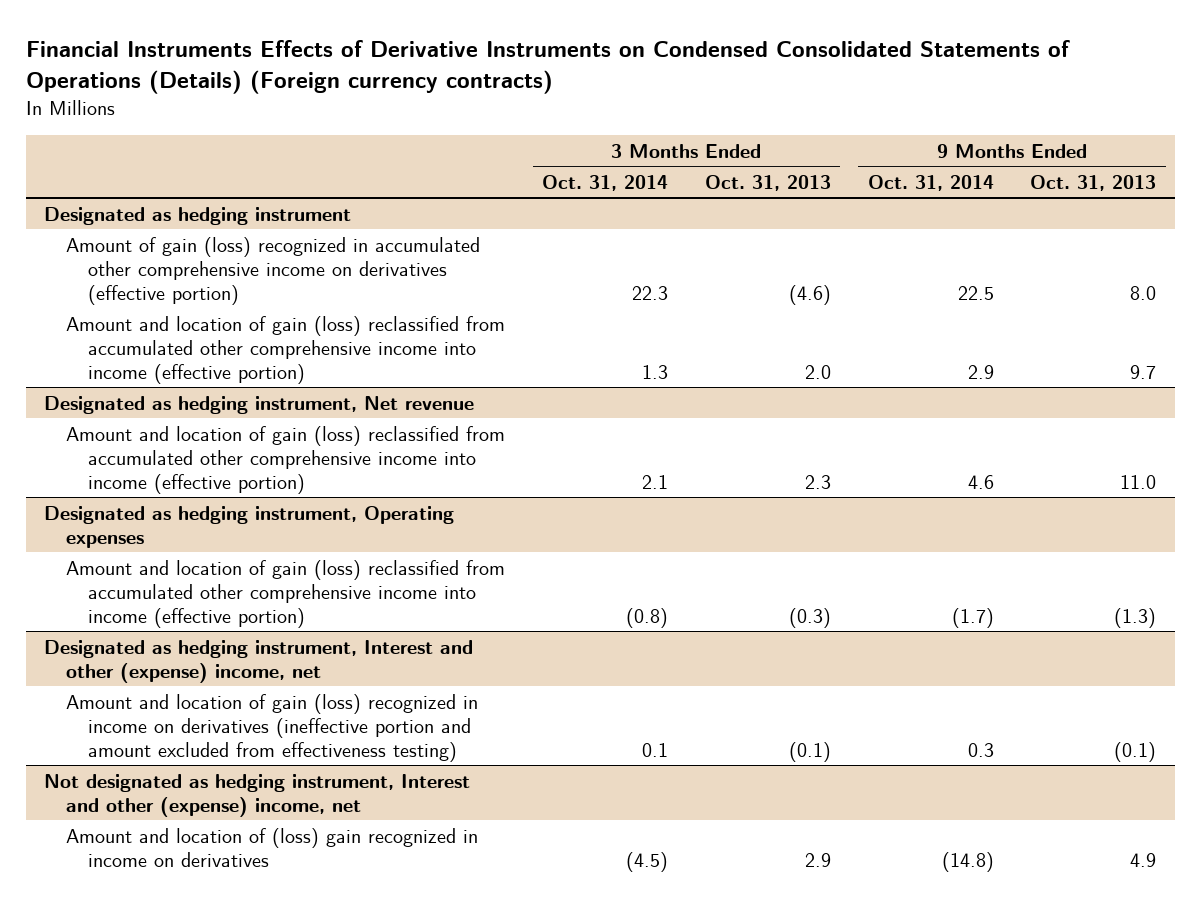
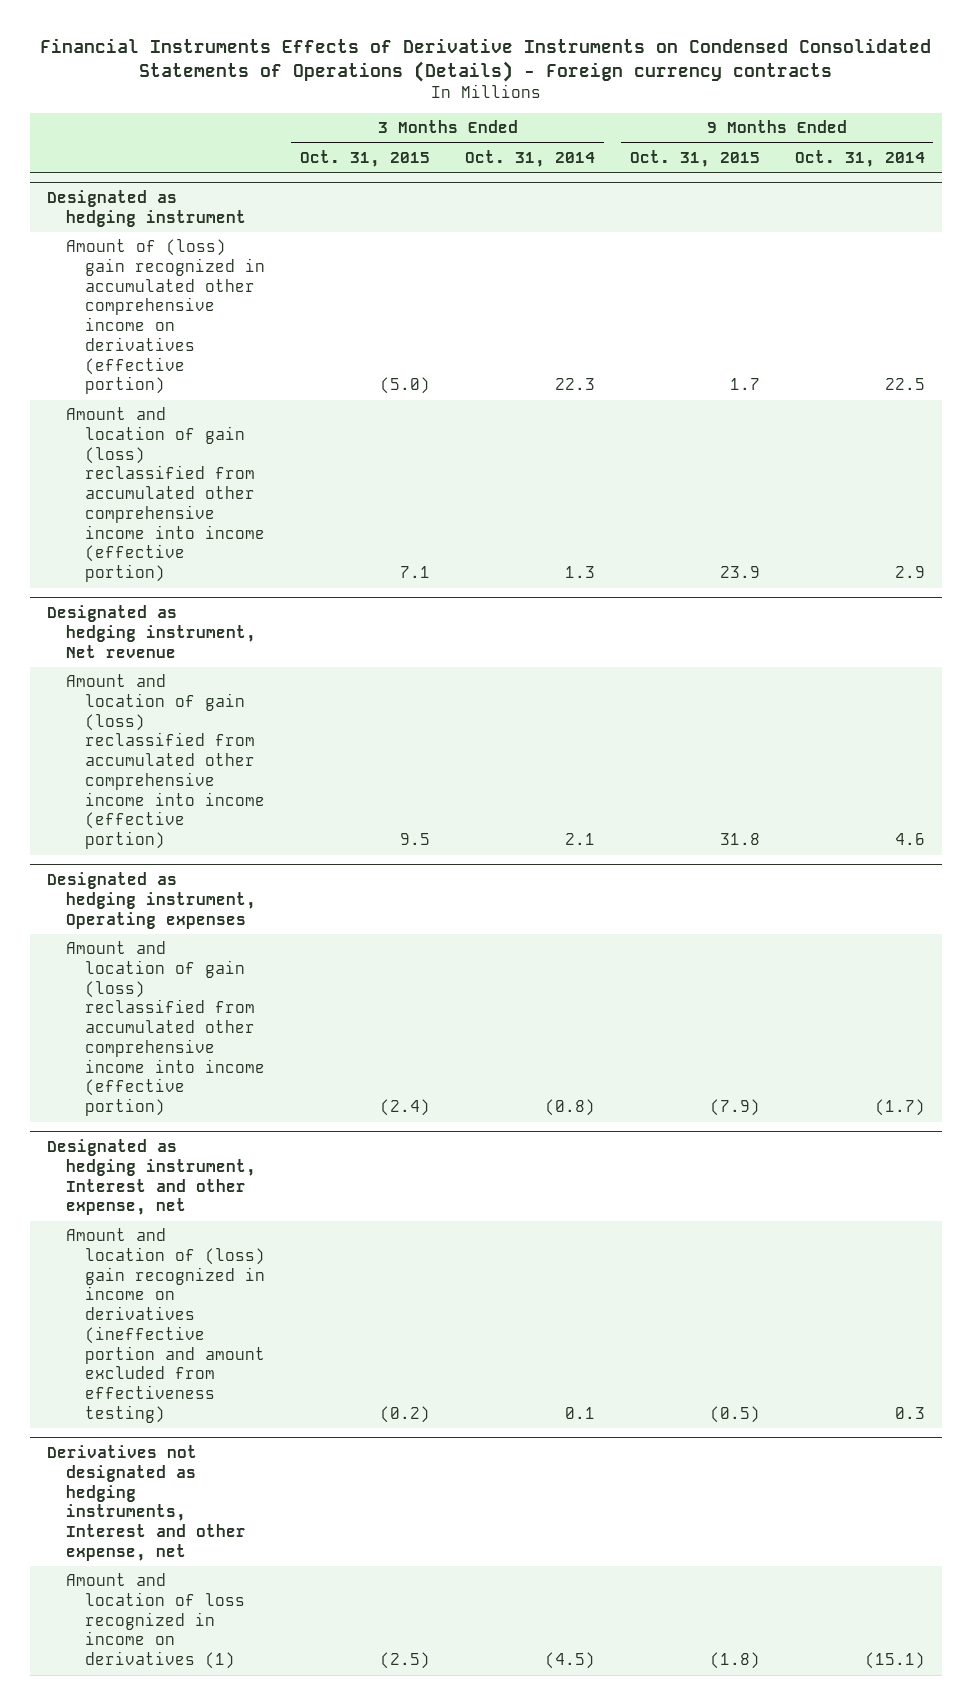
- Financial Instruments Effects of Derivative Instruments on Condensed Consolidated Statements of Operations (Details) (Foreign currency contracts)
+ Financial Instruments Effects of Derivative Instruments on Condensed Consolidated Statements of Operations (Details) - Foreign currency contracts
- | 3 Months Ended Oct. 31, 2014 | 3 Months Ended Oct. 31, 2013 | 9 Months Ended Oct. 31, 2014 | 9 Months Ended Oct. 31, 2013
+ | 3 Months Ended Oct. 31, 2015 | 3 Months Ended Oct. 31, 2014 | 9 Months Ended Oct. 31, 2015 | 9 Months Ended Oct. 31, 2014
@ Designated as hedging instrument
- Amount of gain (loss) recognized in accumulated other comprehensive income on derivatives (effective portion) | 22.3 | (4.6) | 22.5 | 8.0
+ Amount of (loss) gain recognized in accumulated other comprehensive income on derivatives (effective portion) | (5.0) | 22.3 | 1.7 | 22.5
- Designated as hedging instrument, Interest and other (expense) income, net
- Amount and location of gain (loss) recognized in income on derivatives (ineffective portion and amount excluded from effectiveness testing) | 0.1 | (0.1) | 0.3 | (0.1)
- Not designated as hedging instrument, Interest and other (expense) income, net
- Amount and location of (loss) gain recognized in income on derivatives | (4.5) | 2.9 | (14.8) | 4.9
+ Designated as hedging instrument, Interest and other expense, net
+ Amount and location of (loss) gain recognized in income on derivatives (ineffective portion and amount excluded from effectiveness testing) | (0.2) | 0.1 | (0.5) | 0.3
+ Derivatives not designated as hedging instruments, Interest and other expense, net
+ Amount and location of loss recognized in income on derivatives (1) | (2.5) | (4.5) | (1.8) | (15.1)

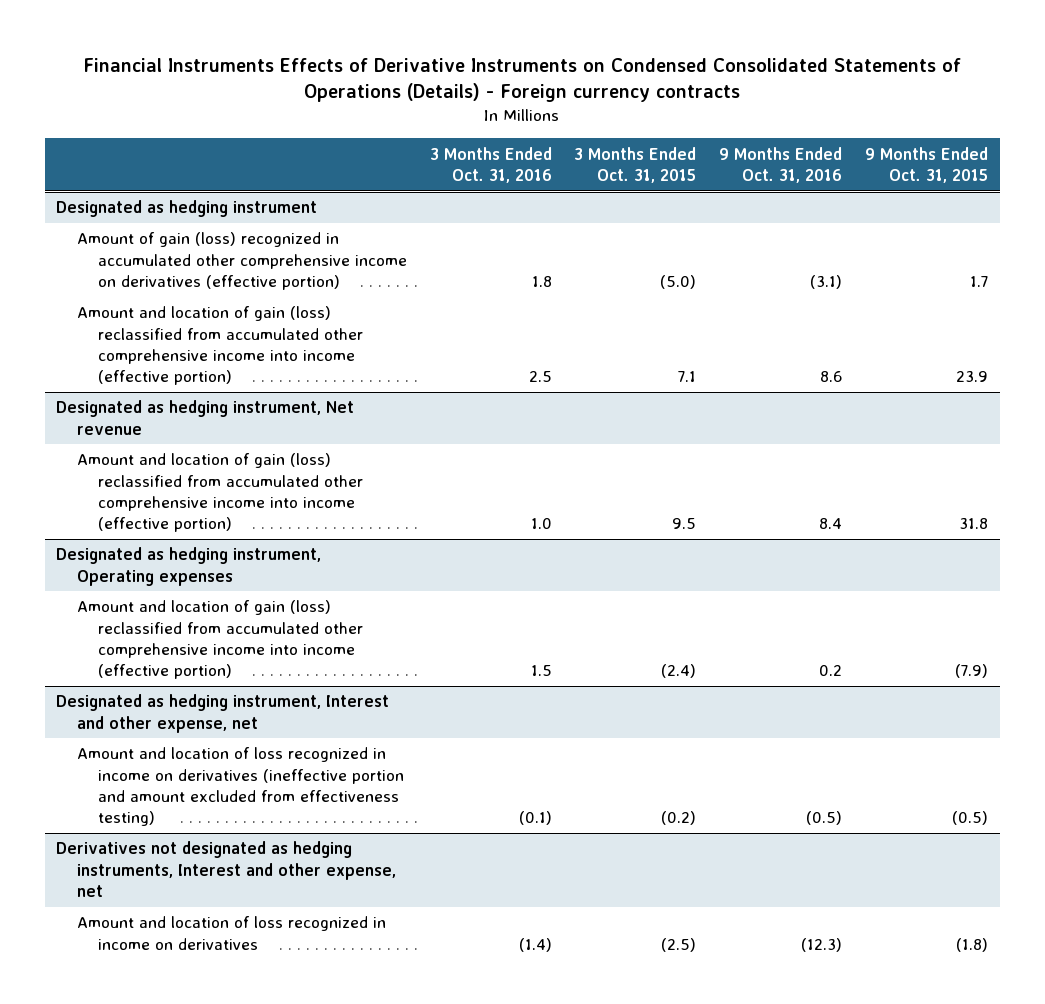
- | 3 Months Ended Oct. 31, 2015 | 3 Months Ended Oct. 31, 2014 | 9 Months Ended Oct. 31, 2015 | 9 Months Ended Oct. 31, 2014
+ | 3 Months Ended Oct. 31, 2016 | 3 Months Ended Oct. 31, 2015 | 9 Months Ended Oct. 31, 2016 | 9 Months Ended Oct. 31, 2015
@ Designated as hedging instrument
- Amount of (loss) gain recognized in accumulated other comprehensive income on derivatives (effective portion) | (5.0) | 22.3 | 1.7 | 22.5
+ Amount of gain (loss) recognized in accumulated other comprehensive income on derivatives (effective portion) | 1.8 | (5.0) | (3.1) | 1.7
@ Designated as hedging instrument, Interest and other expense, net
- Amount and location of (loss) gain recognized in income on derivatives (ineffective portion and amount excluded from effectiveness testing) | (0.2) | 0.1 | (0.5) | 0.3
+ Amount and location of loss recognized in income on derivatives (ineffective portion and amount excluded from effectiveness testing) | (0.1) | (0.2) | (0.5) | (0.5)
@ Derivatives not designated as hedging instruments, Interest and other expense, net
- Amount and location of loss recognized in income on derivatives (1) | (2.5) | (4.5) | (1.8) | (15.1)
+ Amount and location of loss recognized in income on derivatives | (1.4) | (2.5) | (12.3) | (1.8)

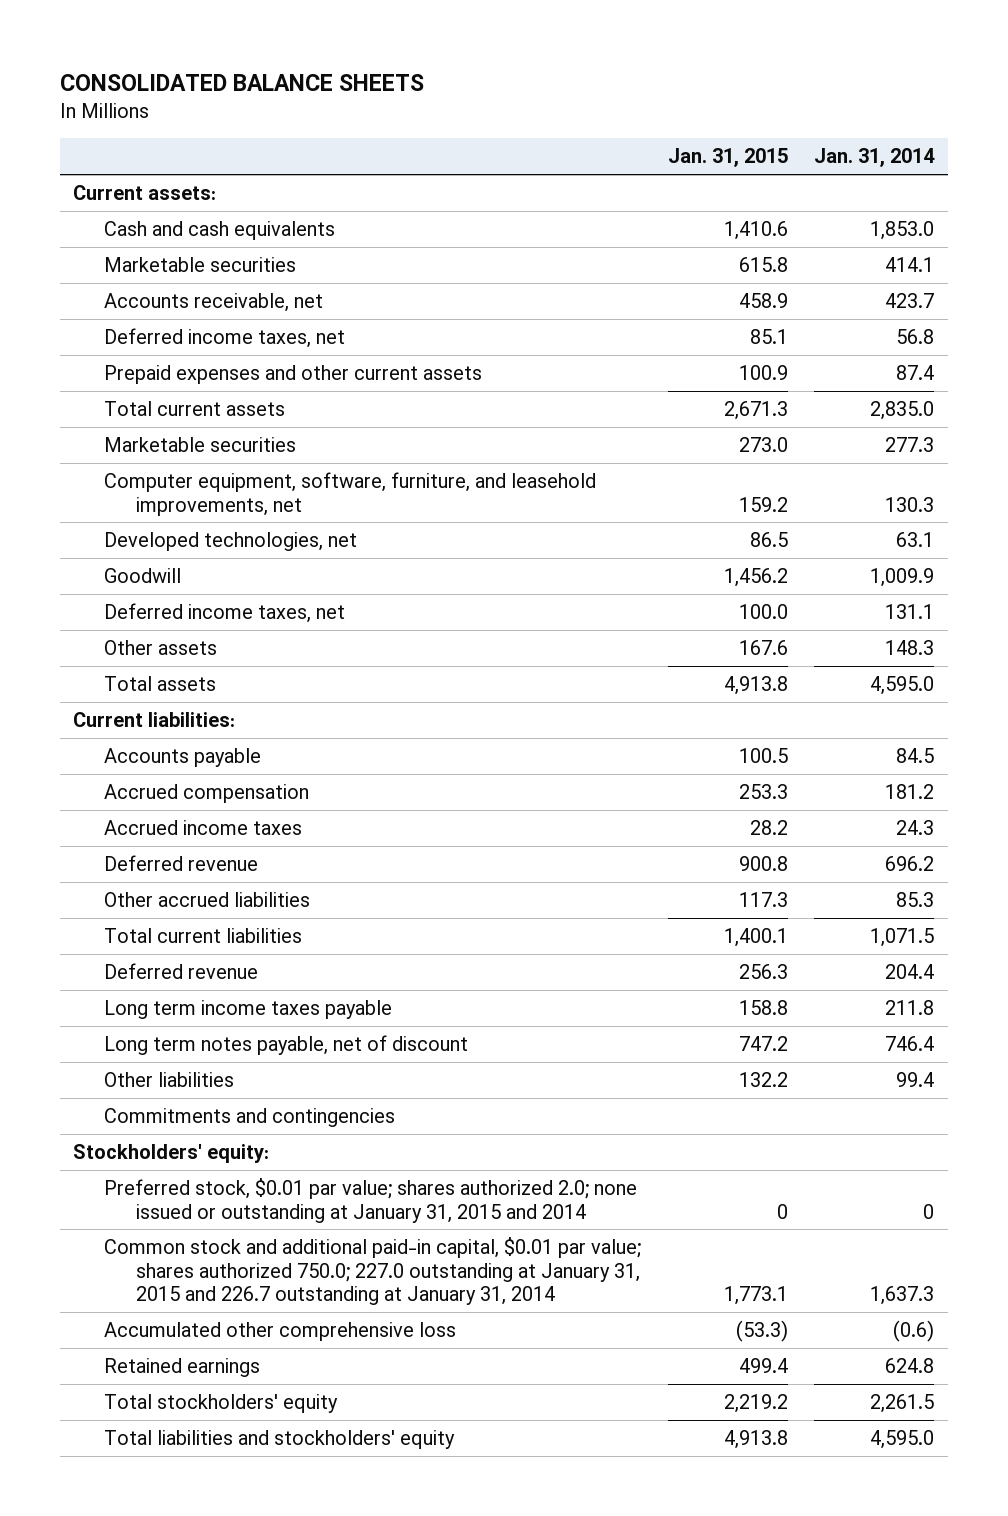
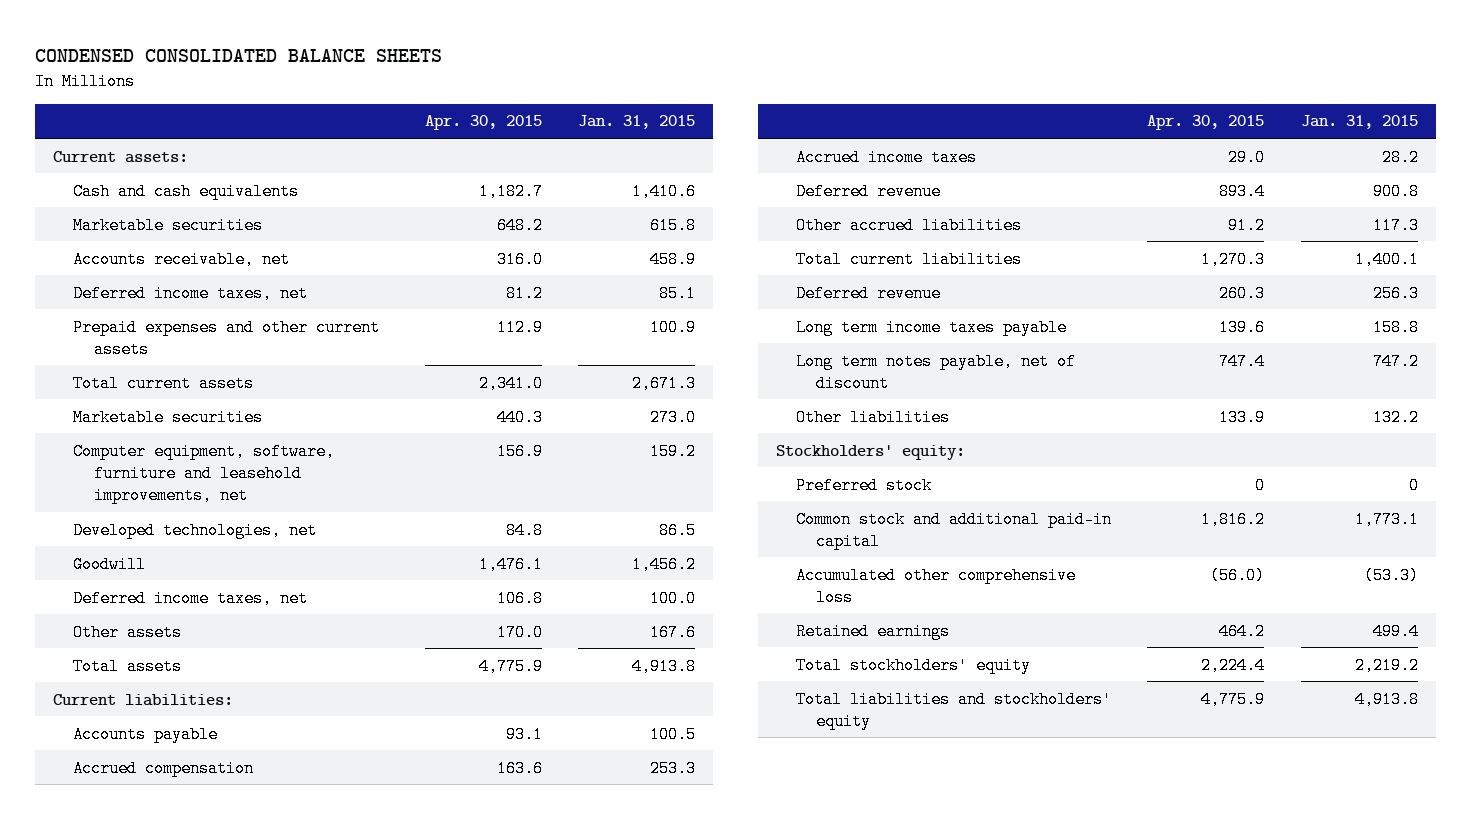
- CONSOLIDATED BALANCE SHEETS
+ CONDENSED CONSOLIDATED BALANCE SHEETS
- | Jan. 31, 2015 | Jan. 31, 2014
+ | Apr. 30, 2015 | Jan. 31, 2015
- Computer equipment, software, furniture, and leasehold improvements, net | 159.2 | 130.3
+ Computer equipment, software, furniture and leasehold improvements, net | 156.9 | 159.2
- Commitments and contingencies
- Preferred stock, $0.01 par value; shares authorized 2.0; none issued or outstanding at January 31, 2015 and 2014 | 0 | 0
- Common stock and additional paid-in capital, $0.01 par value; shares authorized 750.0; 227.0 outstanding at January 31, 2015 and 226.7 outstanding at January 31, 2014 | 1,773.1 | 1,637.3
+ Preferred stock | 0 | 0
+ Common stock and additional paid-in capital | 1,816.2 | 1,773.1

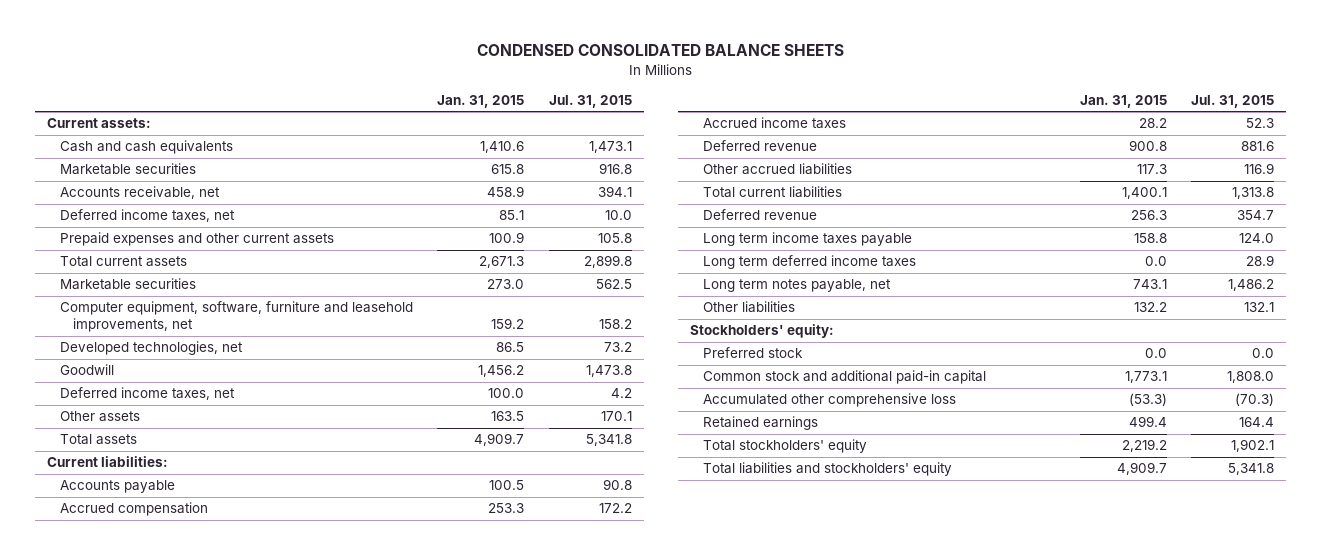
- | Apr. 30, 2015 | Jan. 31, 2015
+ | Jan. 31, 2015 | Jul. 31, 2015
- Other assets | 170.0 | 167.6
- Total assets | 4,775.9 | 4,913.8
+ Other assets | 163.5 | 170.1
+ Total assets | 4,909.7 | 5,341.8
- Long term notes payable, net of discount | 747.4 | 747.2
+ Long term deferred income taxes | 0.0 | 28.9
+ Long term notes payable, net | 743.1 | 1,486.2
- Preferred stock | 0 | 0
+ Preferred stock | 0.0 | 0.0
- Total liabilities and stockholders' equity | 4,775.9 | 4,913.8
+ Total liabilities and stockholders' equity | 4,909.7 | 5,341.8

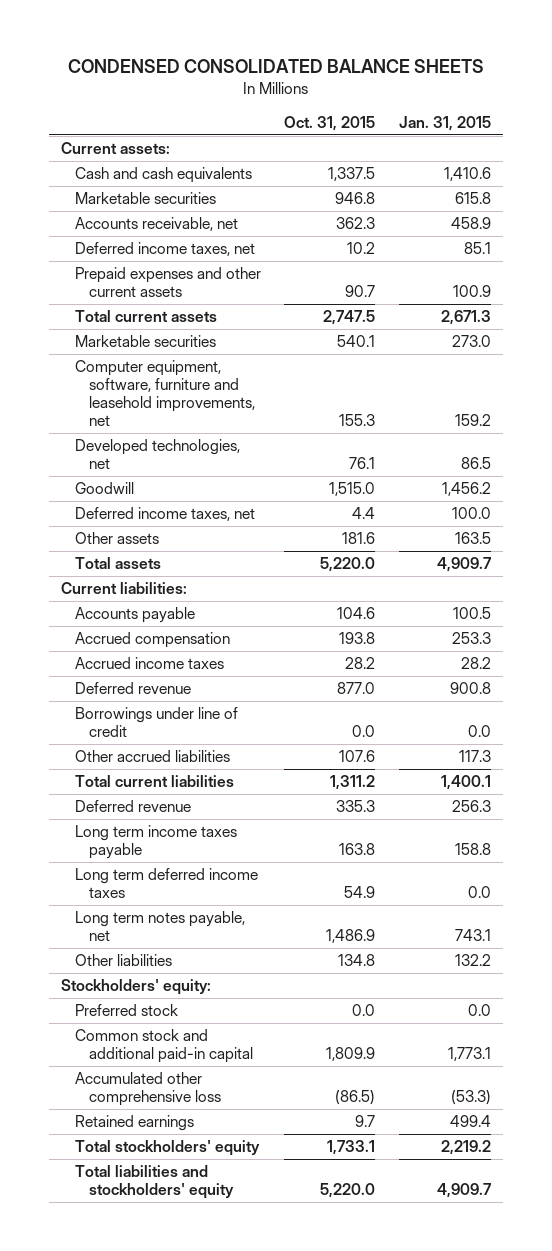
- | Jan. 31, 2015 | Jul. 31, 2015
+ | Oct. 31, 2015 | Jan. 31, 2015
+ Borrowings under line of credit | 0.0 | 0.0

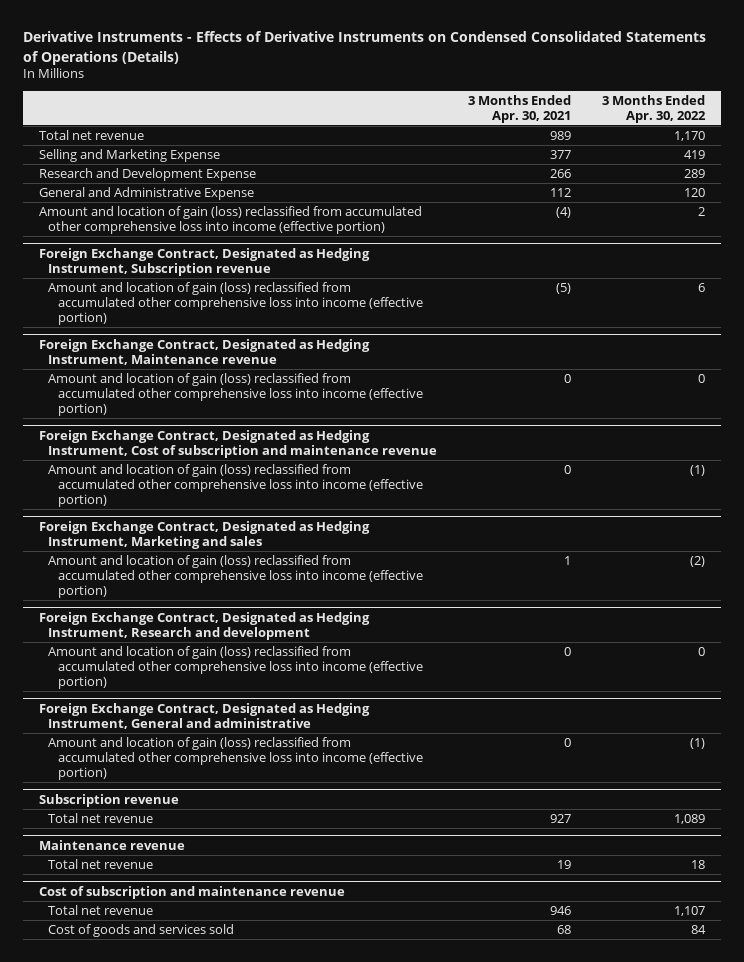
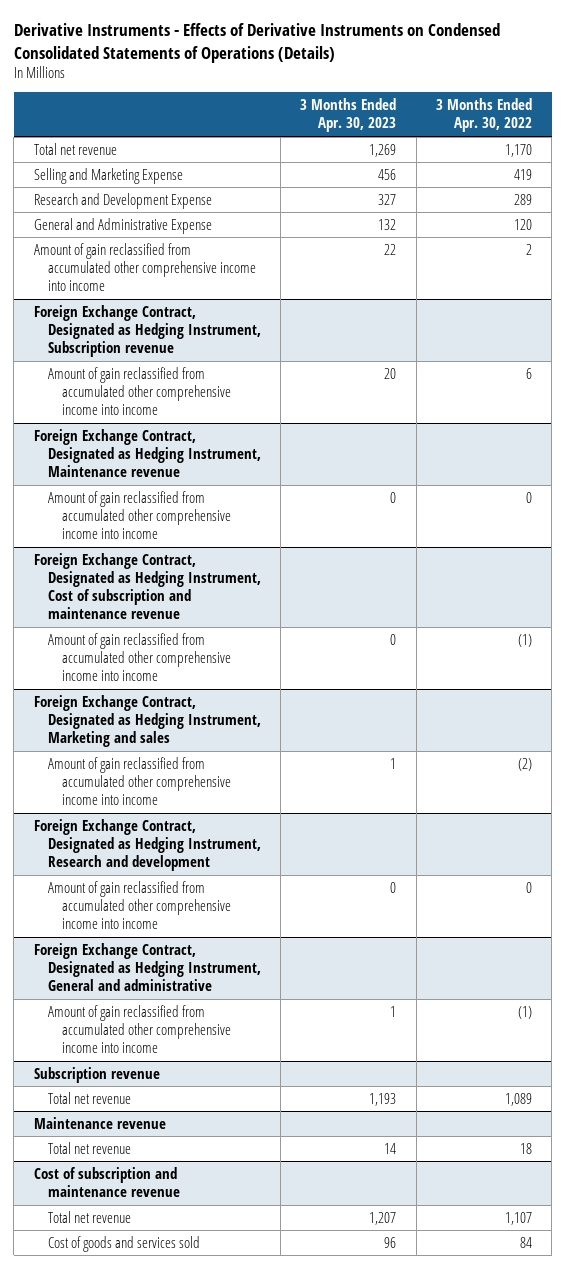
- | 3 Months Ended Apr. 30, 2021 | 3 Months Ended Apr. 30, 2022
+ | 3 Months Ended Apr. 30, 2023 | 3 Months Ended Apr. 30, 2022
- Amount and location of gain (loss) reclassified from accumulated other comprehensive loss into income (effective portion) | (4) | 2
+ Amount of gain reclassified from accumulated other comprehensive income into income | 22 | 2
@ Foreign Exchange Contract, Designated as Hedging Instrument, Subscription revenue
- Amount and location of gain (loss) reclassified from accumulated other comprehensive loss into income (effective portion) | (5) | 6
+ Amount of gain reclassified from accumulated other comprehensive income into income | 20 | 6
@ Foreign Exchange Contract, Designated as Hedging Instrument, Maintenance revenue
- Amount and location of gain (loss) reclassified from accumulated other comprehensive loss into income (effective portion) | 0 | 0
+ Amount of gain reclassified from accumulated other comprehensive income into income | 0 | 0
@ Foreign Exchange Contract, Designated as Hedging Instrument, Cost of subscription and maintenance revenue
- Amount and location of gain (loss) reclassified from accumulated other comprehensive loss into income (effective portion) | 0 | (1)
+ Amount of gain reclassified from accumulated other comprehensive income into income | 0 | (1)
@ Foreign Exchange Contract, Designated as Hedging Instrument, Marketing and sales
- Amount and location of gain (loss) reclassified from accumulated other comprehensive loss into income (effective portion) | 1 | (2)
+ Amount of gain reclassified from accumulated other comprehensive income into income | 1 | (2)
@ Foreign Exchange Contract, Designated as Hedging Instrument, Research and development
- Amount and location of gain (loss) reclassified from accumulated other comprehensive loss into income (effective portion) | 0 | 0
+ Amount of gain reclassified from accumulated other comprehensive income into income | 0 | 0
@ Foreign Exchange Contract, Designated as Hedging Instrument, General and administrative
- Amount and location of gain (loss) reclassified from accumulated other comprehensive loss into income (effective portion) | 0 | (1)
+ Amount of gain reclassified from accumulated other comprehensive income into income | 1 | (1)

